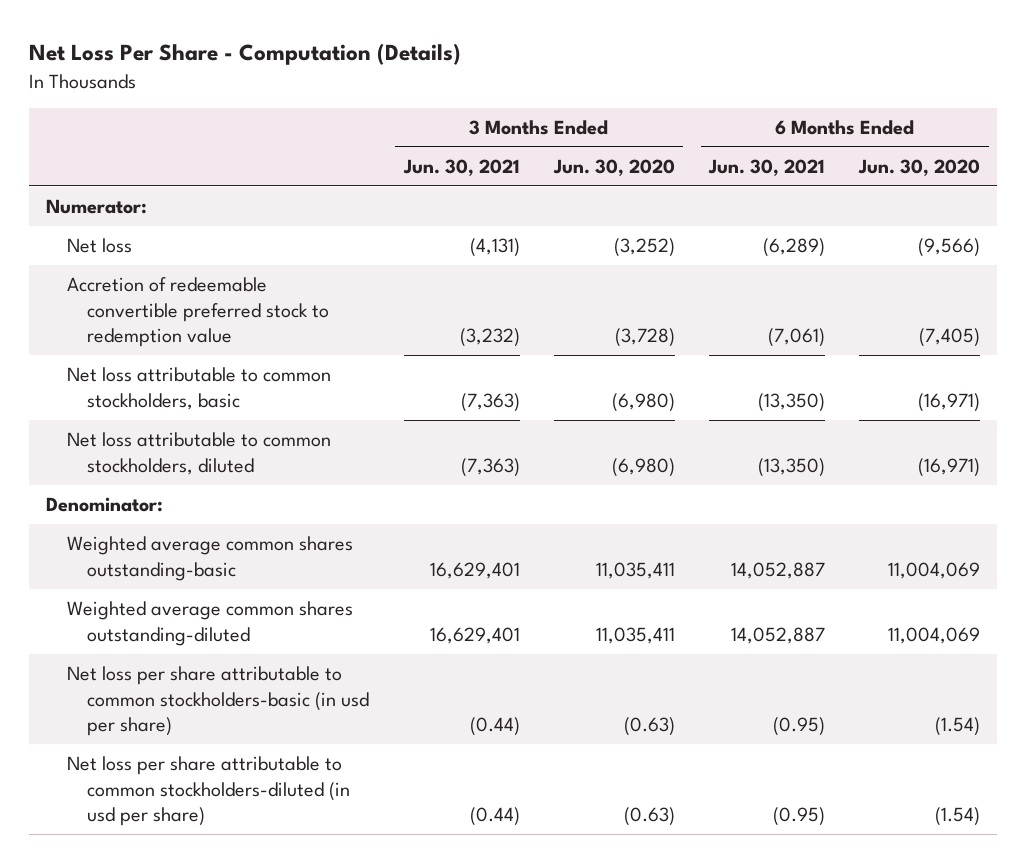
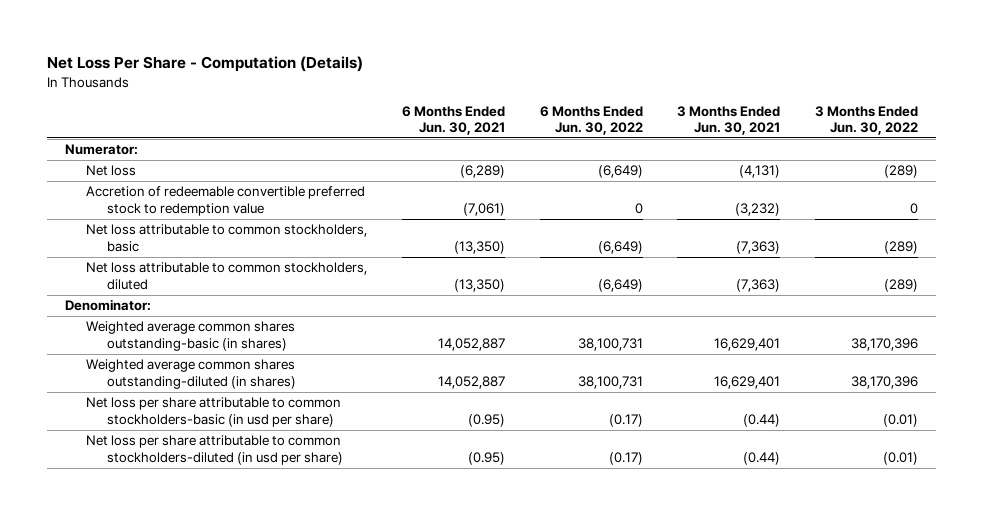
- | 3 Months Ended Jun. 30, 2021 | 3 Months Ended Jun. 30, 2020 | 6 Months Ended Jun. 30, 2021 | 6 Months Ended Jun. 30, 2020
+ | 6 Months Ended Jun. 30, 2021 | 6 Months Ended Jun. 30, 2022 | 3 Months Ended Jun. 30, 2021 | 3 Months Ended Jun. 30, 2022
- Weighted average common shares outstanding-basic | 16,629,401 | 11,035,411 | 14,052,887 | 11,004,069
- Weighted average common shares outstanding-diluted | 16,629,401 | 11,035,411 | 14,052,887 | 11,004,069
+ Weighted average common shares outstanding-basic (in shares) | 14,052,887 | 38,100,731 | 16,629,401 | 38,170,396
+ Weighted average common shares outstanding-diluted (in shares) | 14,052,887 | 38,100,731 | 16,629,401 | 38,170,396

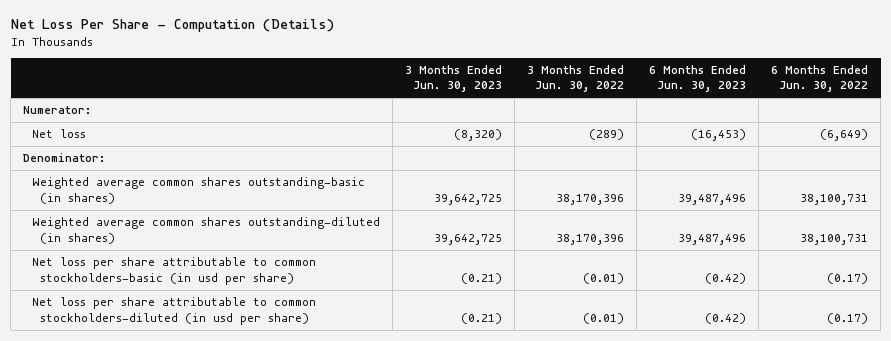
- | 6 Months Ended Jun. 30, 2021 | 6 Months Ended Jun. 30, 2022 | 3 Months Ended Jun. 30, 2021 | 3 Months Ended Jun. 30, 2022
+ | 3 Months Ended Jun. 30, 2023 | 3 Months Ended Jun. 30, 2022 | 6 Months Ended Jun. 30, 2023 | 6 Months Ended Jun. 30, 2022
- Accretion of redeemable convertible preferred stock to redemption value | (7,061) | 0 | (3,232) | 0
- Net loss attributable to common stockholders, basic | (13,350) | (6,649) | (7,363) | (289)
- Net loss attributable to common stockholders, diluted | (13,350) | (6,649) | (7,363) | (289)

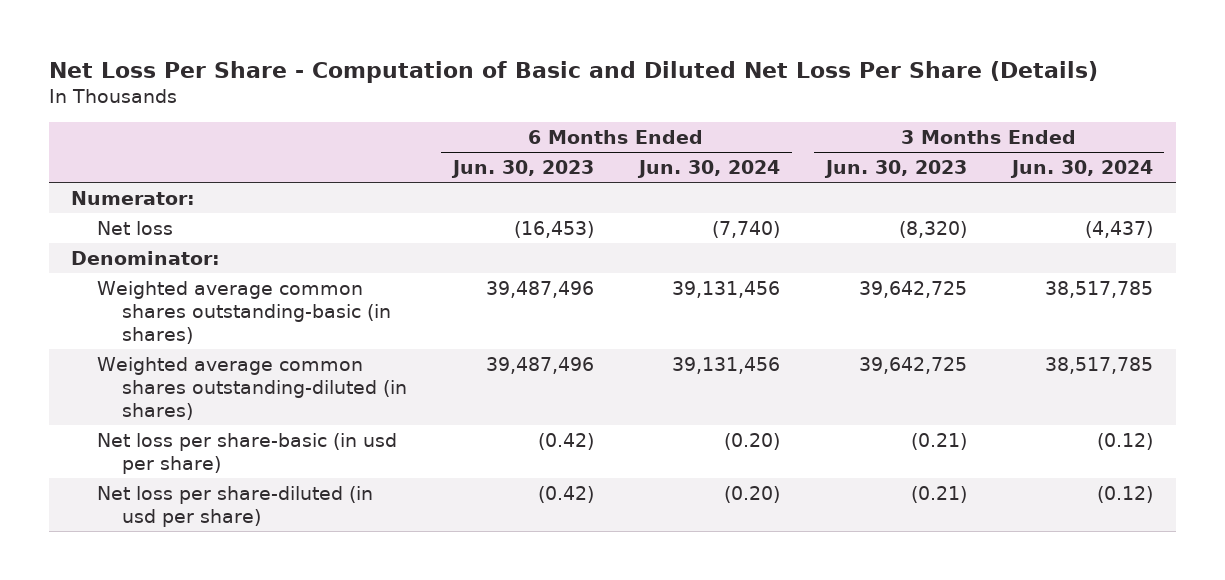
- Net Loss Per Share - Computation (Details)
+ Net Loss Per Share - Computation of Basic and Diluted Net Loss Per Share (Details)
- | 3 Months Ended Jun. 30, 2023 | 3 Months Ended Jun. 30, 2022 | 6 Months Ended Jun. 30, 2023 | 6 Months Ended Jun. 30, 2022
+ | 6 Months Ended Jun. 30, 2023 | 6 Months Ended Jun. 30, 2024 | 3 Months Ended Jun. 30, 2023 | 3 Months Ended Jun. 30, 2024
- Net loss per share attributable to common stockholders-basic (in usd per share) | (0.21) | (0.01) | (0.42) | (0.17)
- Net loss per share attributable to common stockholders-diluted (in usd per share) | (0.21) | (0.01) | (0.42) | (0.17)
+ Net loss per share-basic (in usd per share) | (0.42) | (0.20) | (0.21) | (0.12)
+ Net loss per share-diluted (in usd per share) | (0.42) | (0.20) | (0.21) | (0.12)

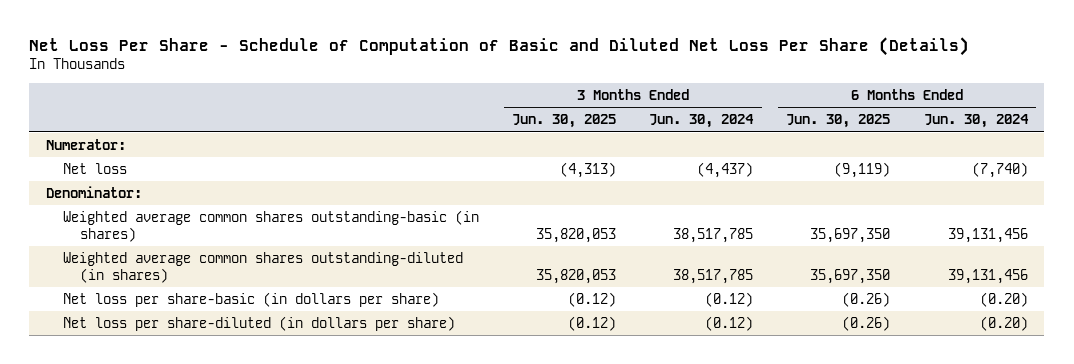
- Net Loss Per Share - Computation of Basic and Diluted Net Loss Per Share (Details)
+ Net Loss Per Share - Schedule of Computation of Basic and Diluted Net Loss Per Share (Details)
- | 6 Months Ended Jun. 30, 2023 | 6 Months Ended Jun. 30, 2024 | 3 Months Ended Jun. 30, 2023 | 3 Months Ended Jun. 30, 2024
+ | 3 Months Ended Jun. 30, 2025 | 3 Months Ended Jun. 30, 2024 | 6 Months Ended Jun. 30, 2025 | 6 Months Ended Jun. 30, 2024
- Net loss per share-basic (in usd per share) | (0.42) | (0.20) | (0.21) | (0.12)
- Net loss per share-diluted (in usd per share) | (0.42) | (0.20) | (0.21) | (0.12)
+ Net loss per share-basic (in dollars per share) | (0.12) | (0.12) | (0.26) | (0.20)
+ Net loss per share-diluted (in dollars per share) | (0.12) | (0.12) | (0.26) | (0.20)

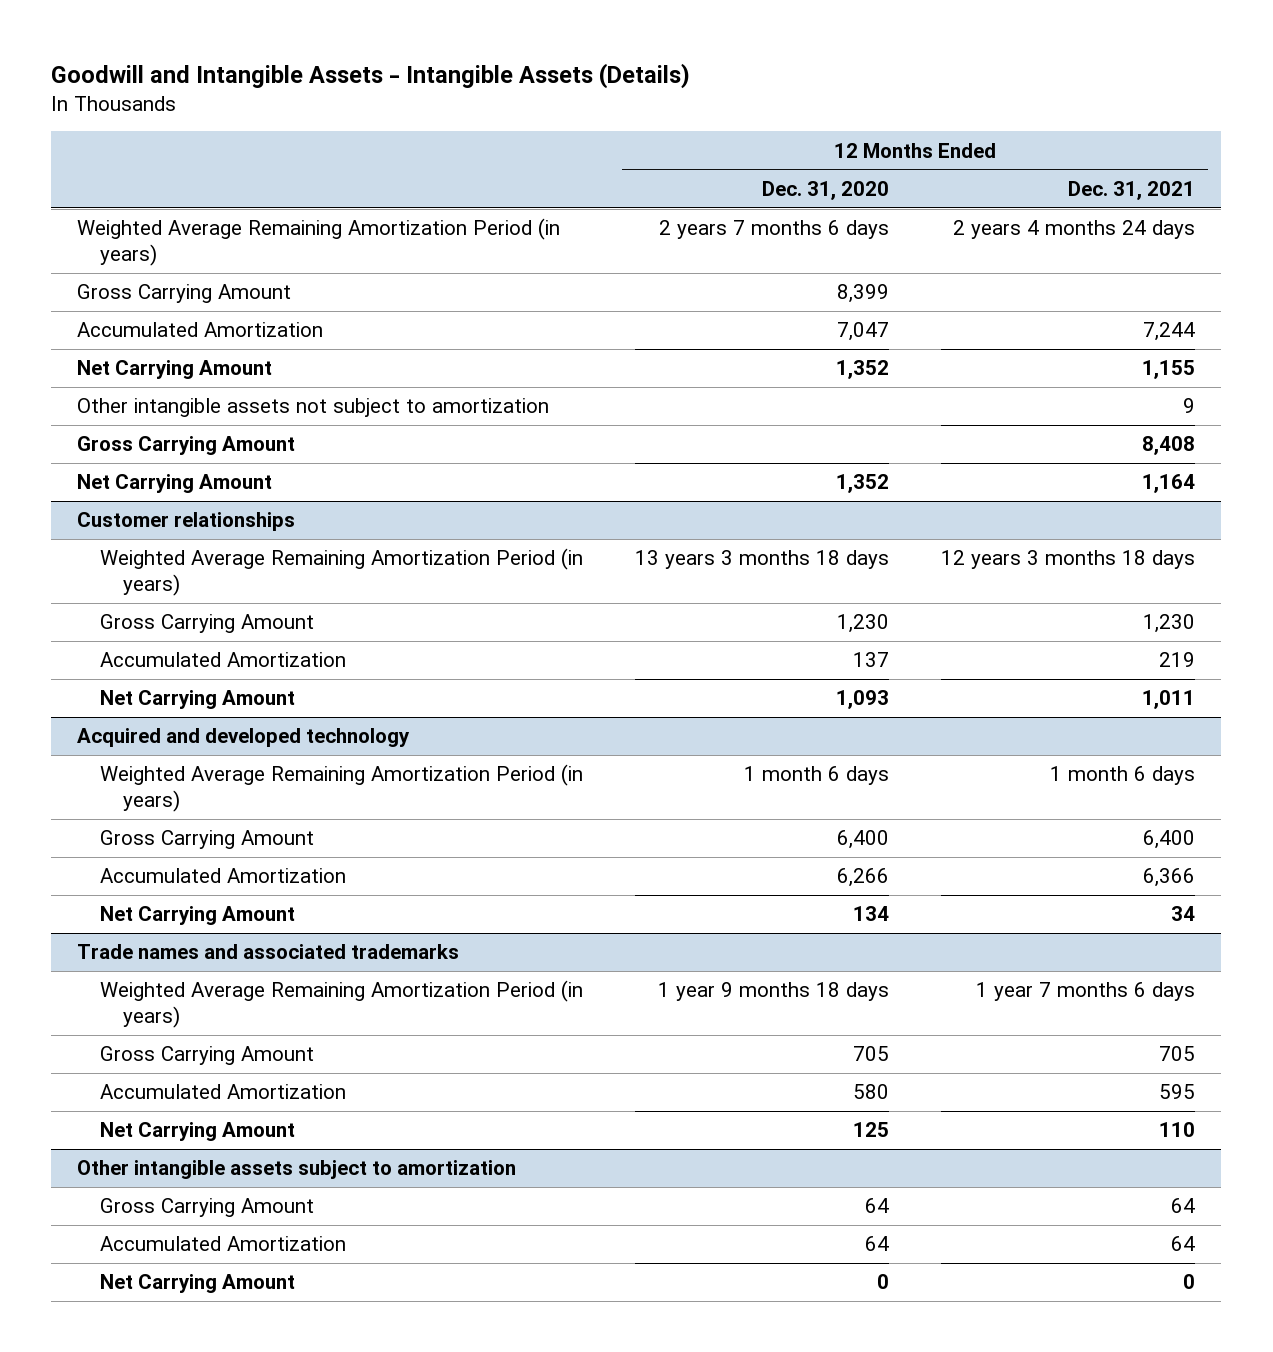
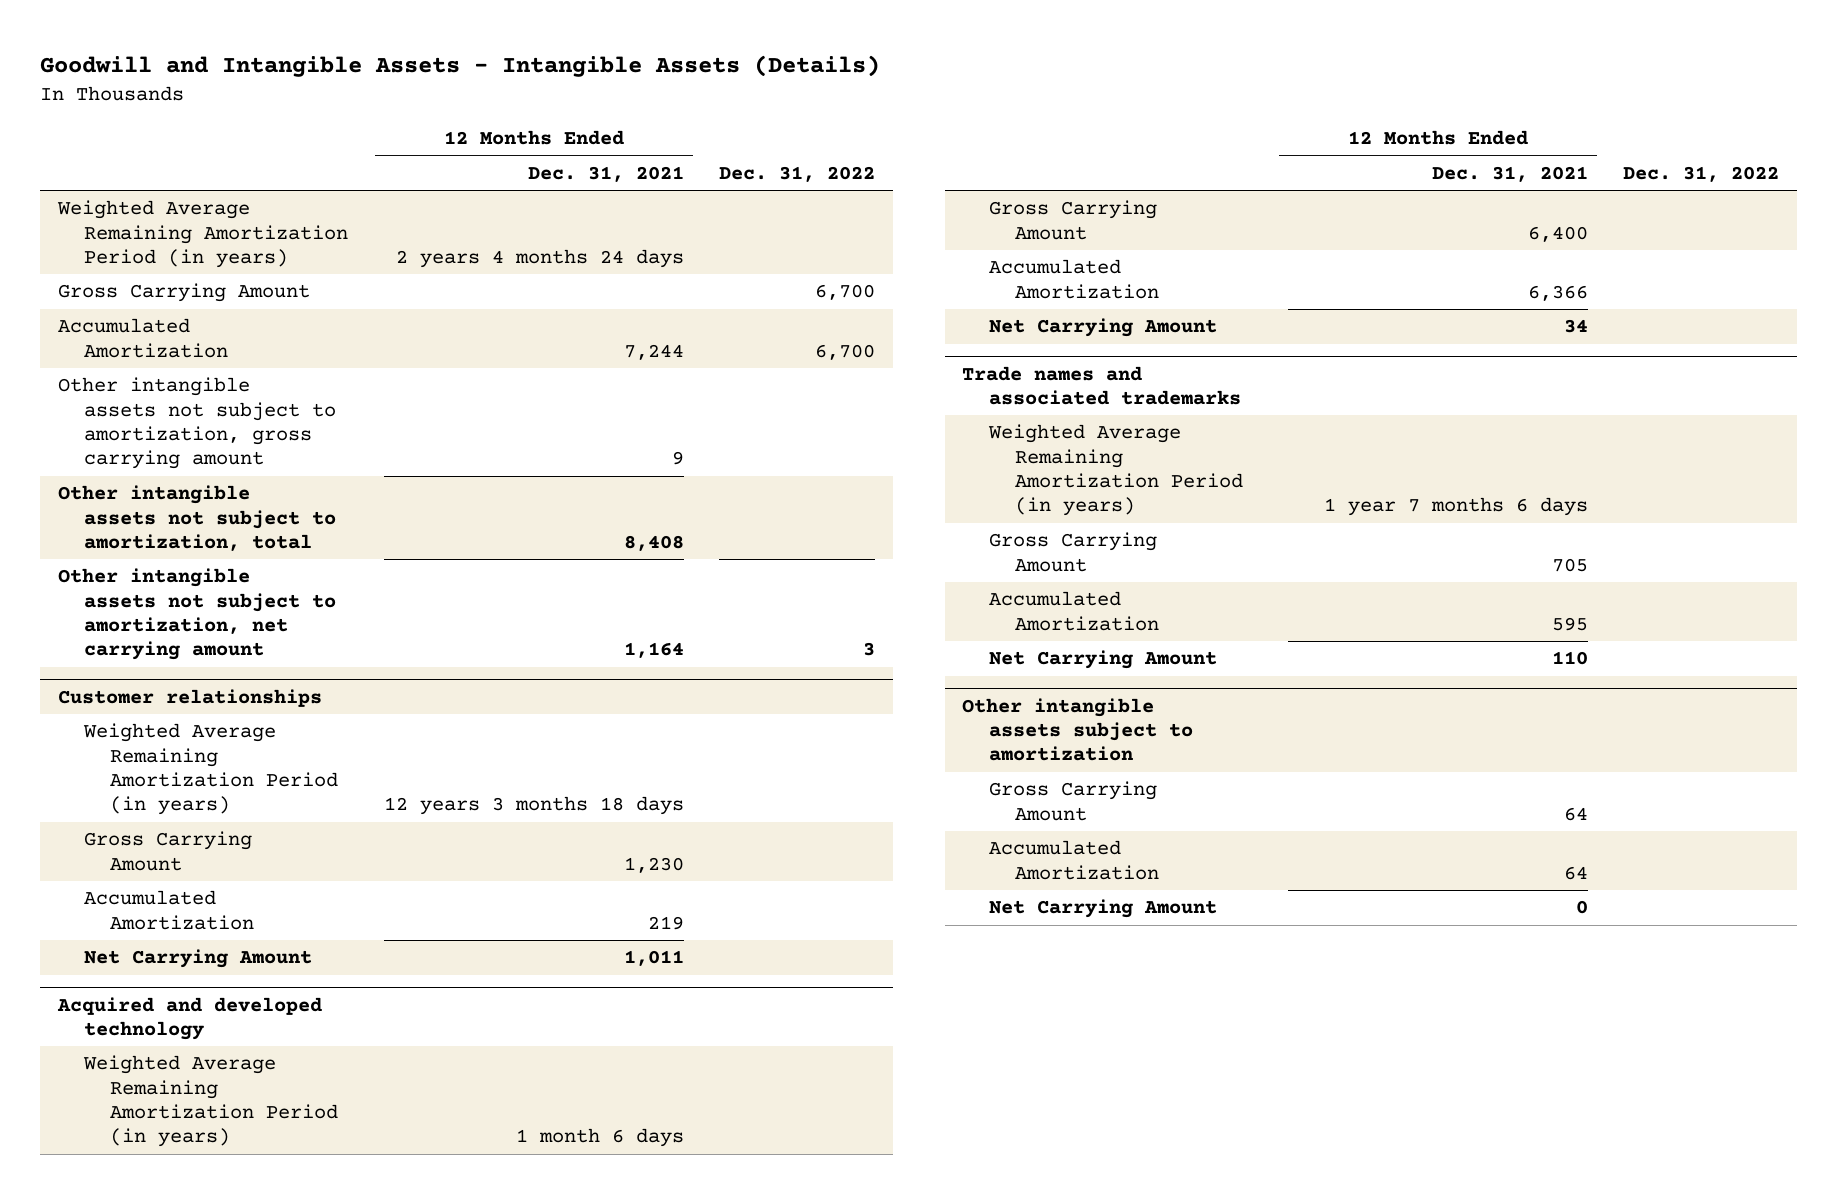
- | 12 Months Ended Dec. 31, 2020 | 12 Months Ended Dec. 31, 2021
+ | 12 Months Ended Dec. 31, 2021 | Dec. 31, 2022
- Net Carrying Amount | 1,352 | 1,155
- Other intangible assets not subject to amortization | | 9
- Gross Carrying Amount | | 8,408
- Net Carrying Amount | 1,352 | 1,164
+ Other intangible assets not subject to amortization, gross carrying amount | 9 |
+ Other intangible assets not subject to amortization, total | 8,408 |
+ Other intangible assets not subject to amortization, net carrying amount | 1,164 | 3

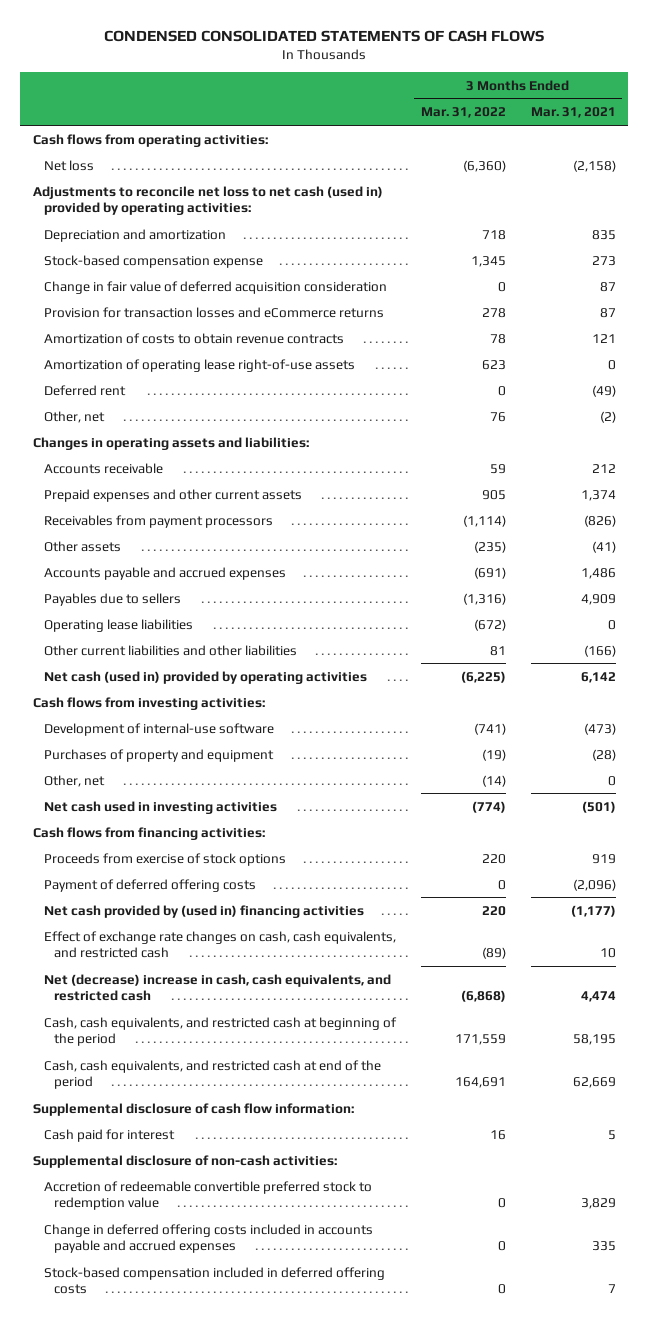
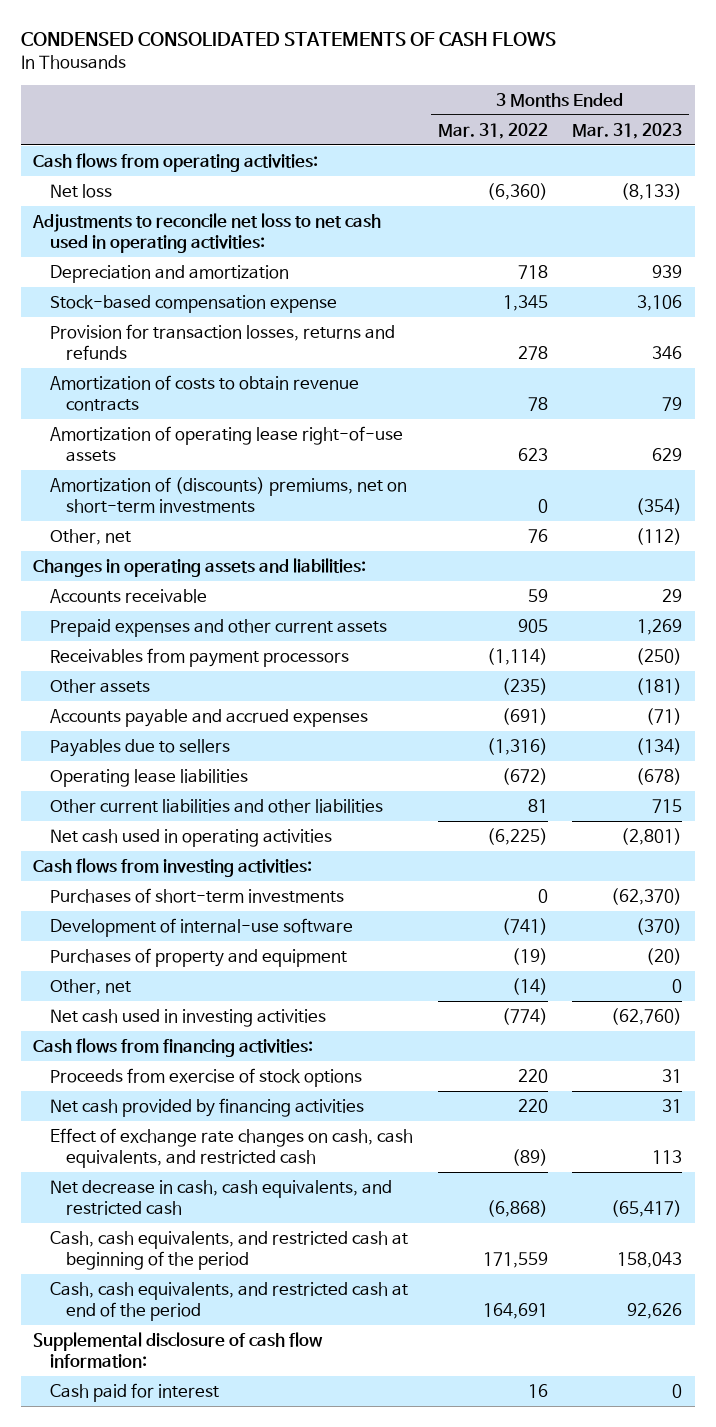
- | 3 Months Ended Mar. 31, 2022 | 3 Months Ended Mar. 31, 2021
+ | 3 Months Ended Mar. 31, 2022 | 3 Months Ended Mar. 31, 2023
- Adjustments to reconcile net loss to net cash (used in) provided by operating activities:
+ Adjustments to reconcile net loss to net cash used in operating activities:
- Change in fair value of deferred acquisition consideration | 0 | 87
- Provision for transaction losses and eCommerce returns | 278 | 87
+ Provision for transaction losses, returns and refunds | 278 | 346
- Deferred rent | 0 | (49)
+ Amortization of (discounts) premiums, net on short-term investments | 0 | (354)
- Net cash (used in) provided by operating activities | (6,225) | 6,142
+ Net cash used in operating activities | (6,225) | (2,801)
+ Purchases of short-term investments | 0 | (62,370)
- Payment of deferred offering costs | 0 | (2,096)
- Net cash provided by (used in) financing activities | 220 | (1,177)
+ Net cash provided by financing activities | 220 | 31
- Net (decrease) increase in cash, cash equivalents, and restricted cash | (6,868) | 4,474
+ Net decrease in cash, cash equivalents, and restricted cash | (6,868) | (65,417)
- Supplemental disclosure of non-cash activities:
- Accretion of redeemable convertible preferred stock to redemption value | 0 | 3,829
- Change in deferred offering costs included in accounts payable and accrued expenses | 0 | 335
- Stock-based compensation included in deferred offering costs | 0 | 7

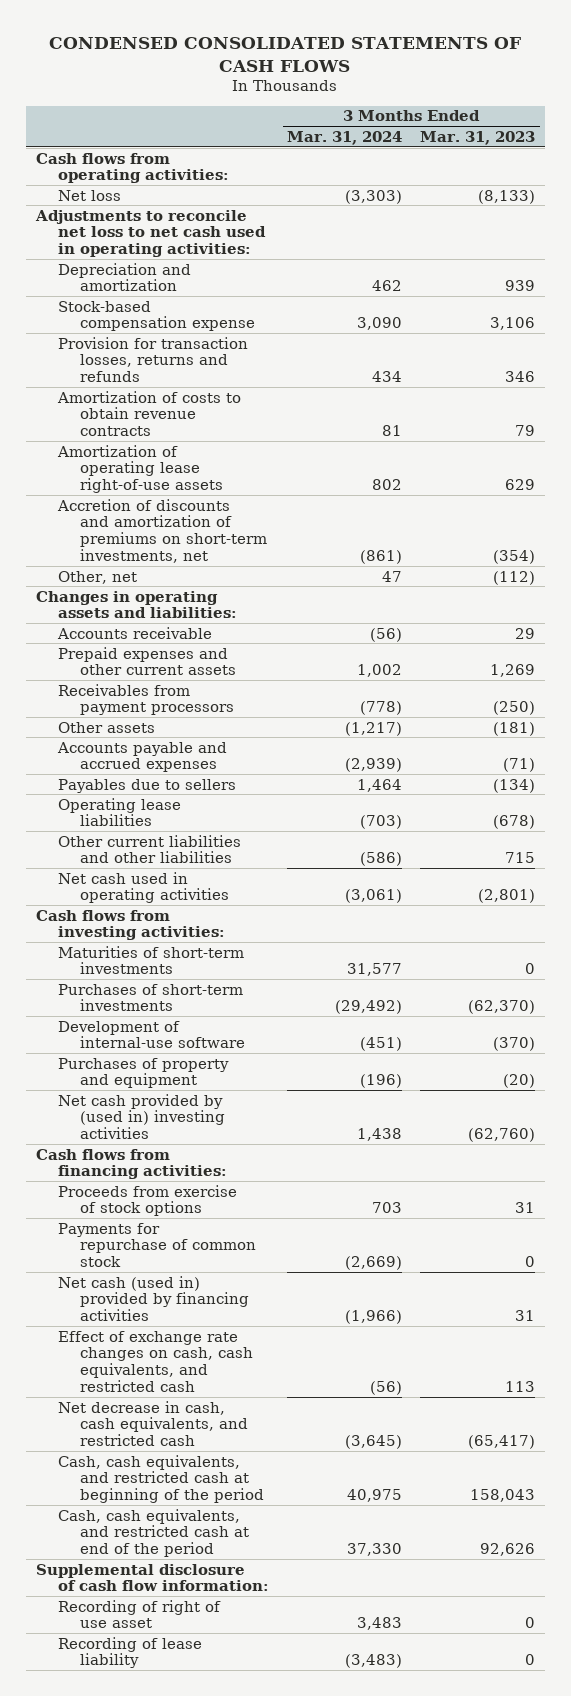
- | 3 Months Ended Mar. 31, 2022 | 3 Months Ended Mar. 31, 2023
+ | 3 Months Ended Mar. 31, 2024 | 3 Months Ended Mar. 31, 2023
- Amortization of (discounts) premiums, net on short-term investments | 0 | (354)
+ Accretion of discounts and amortization of premiums on short-term investments, net | (861) | (354)
+ Maturities of short-term investments | 31,577 | 0
- Other, net | (14) | 0
- Net cash used in investing activities | (774) | (62,760)
+ Net cash provided by (used in) investing activities | 1,438 | (62,760)
- Net cash provided by financing activities | 220 | 31
+ Payments for repurchase of common stock | (2,669) | 0
+ Net cash (used in) provided by financing activities | (1,966) | 31
- Cash paid for interest | 16 | 0
+ Recording of right of use asset | 3,483 | 0
+ Recording of lease liability | (3,483) | 0

